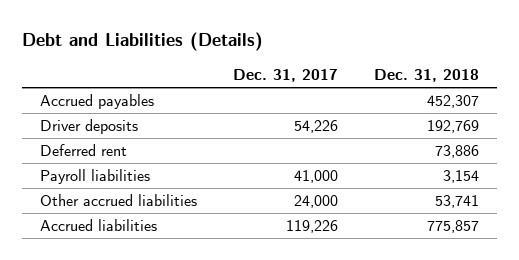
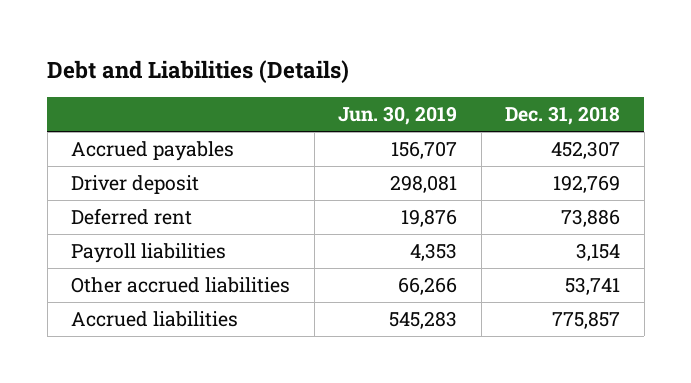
- | Dec. 31, 2017 | Dec. 31, 2018
+ | Jun. 30, 2019 | Dec. 31, 2018
- Driver deposits | 54,226 | 192,769
+ Driver deposit | 298,081 | 192,769

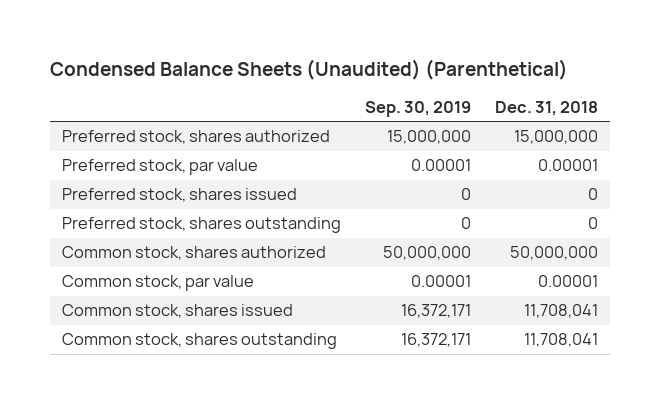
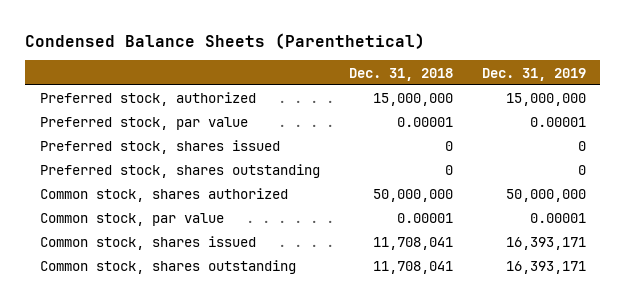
- Condensed Balance Sheets (Unaudited) (Parenthetical)
+ Condensed Balance Sheets (Parenthetical)
- | Sep. 30, 2019 | Dec. 31, 2018
+ | Dec. 31, 2018 | Dec. 31, 2019
- Preferred stock, shares authorized | 15,000,000 | 15,000,000
+ Preferred stock, authorized | 15,000,000 | 15,000,000

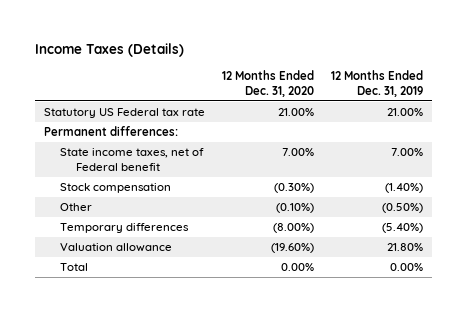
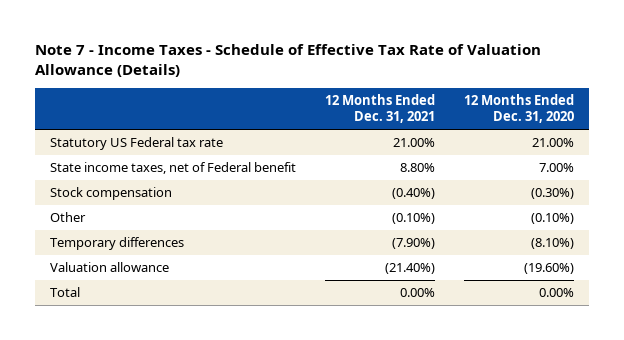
- Income Taxes (Details)
+ Note 7 - Income Taxes - Schedule of Effective Tax Rate of Valuation Allowance (Details)
- | 12 Months Ended Dec. 31, 2020 | 12 Months Ended Dec. 31, 2019
+ | 12 Months Ended Dec. 31, 2021 | 12 Months Ended Dec. 31, 2020
- Permanent differences:
- Temporary differences | (8.00%) | (5.40%)
+ Temporary differences | (7.90%) | (8.10%)

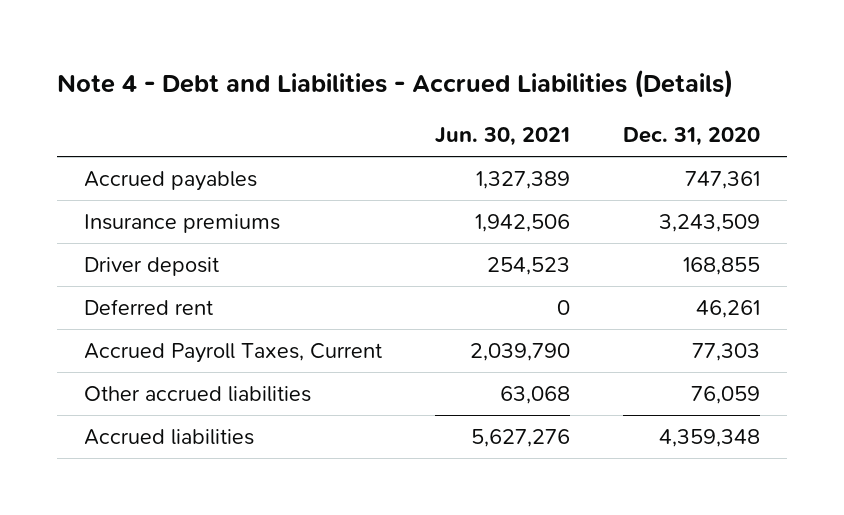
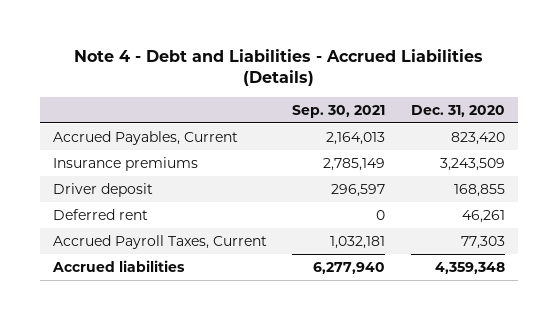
- | Jun. 30, 2021 | Dec. 31, 2020
+ | Sep. 30, 2021 | Dec. 31, 2020
- Accrued payables | 1,327,389 | 747,361
+ Accrued Payables, Current | 2,164,013 | 823,420
- Other accrued liabilities | 63,068 | 76,059

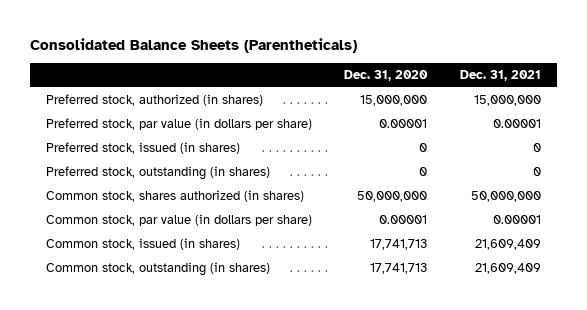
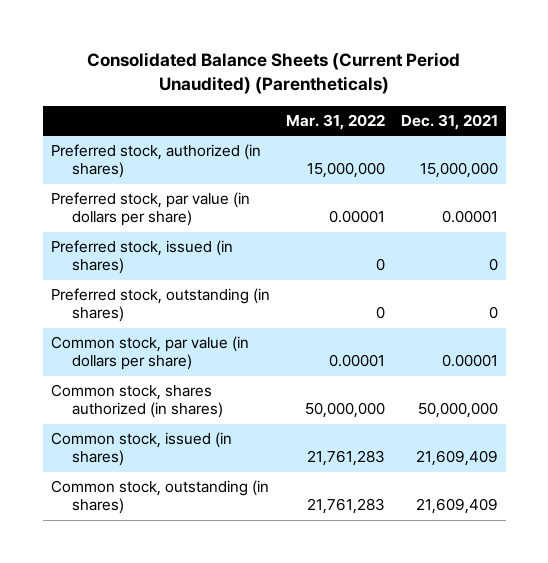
- Consolidated Balance Sheets (Parentheticals)
+ Consolidated Balance Sheets (Current Period Unaudited) (Parentheticals)
- | Dec. 31, 2020 | Dec. 31, 2021
+ | Mar. 31, 2022 | Dec. 31, 2021
moved down: Common stock, shares authorized (in shares) | 50,000,000 | 50,000,000

